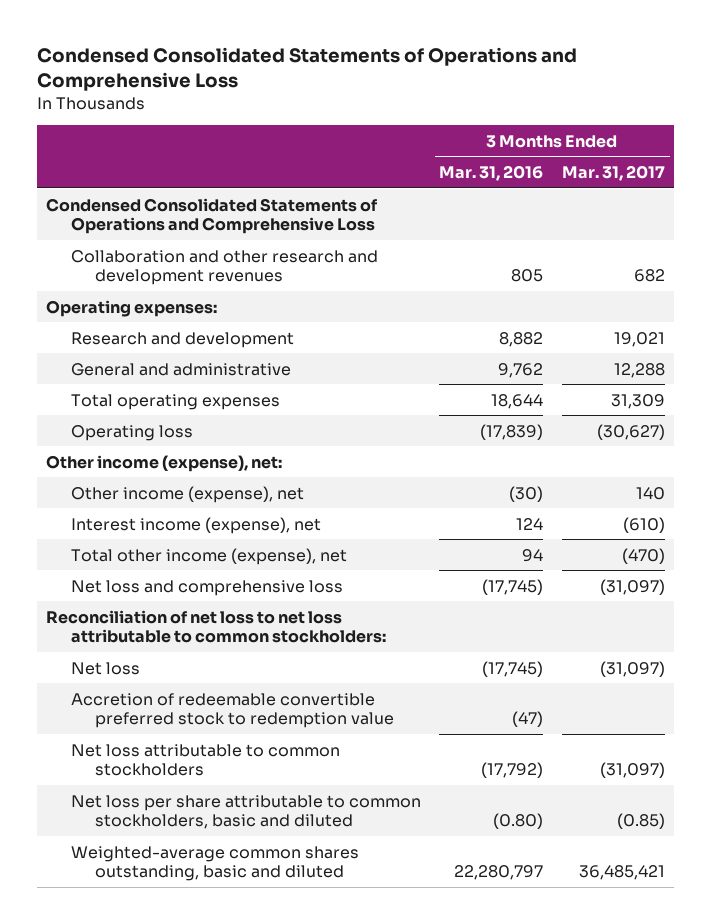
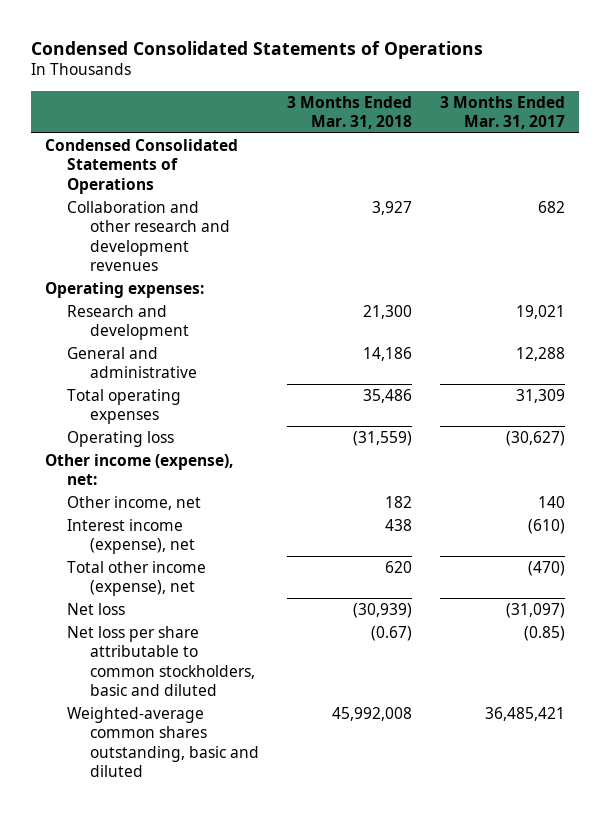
- Condensed Consolidated Statements of Operations and Comprehensive Loss
+ Condensed Consolidated Statements of Operations
- | 3 Months Ended Mar. 31, 2016 | 3 Months Ended Mar. 31, 2017
+ | 3 Months Ended Mar. 31, 2018 | 3 Months Ended Mar. 31, 2017
- Condensed Consolidated Statements of Operations and Comprehensive Loss
+ Condensed Consolidated Statements of Operations
- Other income (expense), net | (30) | 140
+ Other income, net | 182 | 140
- Net loss and comprehensive loss | (17,745) | (31,097)
- Reconciliation of net loss to net loss attributable to common stockholders:
- Accretion of redeemable convertible preferred stock to redemption value | (47) |
- Net loss attributable to common stockholders | (17,792) | (31,097)

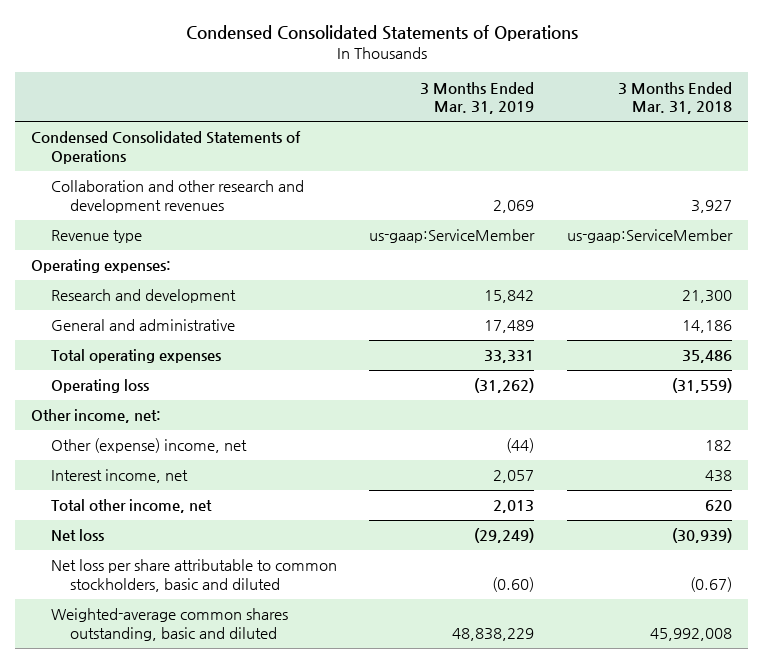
- | 3 Months Ended Mar. 31, 2018 | 3 Months Ended Mar. 31, 2017
+ | 3 Months Ended Mar. 31, 2019 | 3 Months Ended Mar. 31, 2018
+ Revenue type | us-gaap:ServiceMember | us-gaap:ServiceMember
- Other income (expense), net:
- Other income, net | 182 | 140
- Interest income (expense), net | 438 | (610)
- Total other income (expense), net | 620 | (470)
+ Other income, net:
+ Other (expense) income, net | (44) | 182
+ Interest income, net | 2,057 | 438
+ Total other income, net | 2,013 | 620

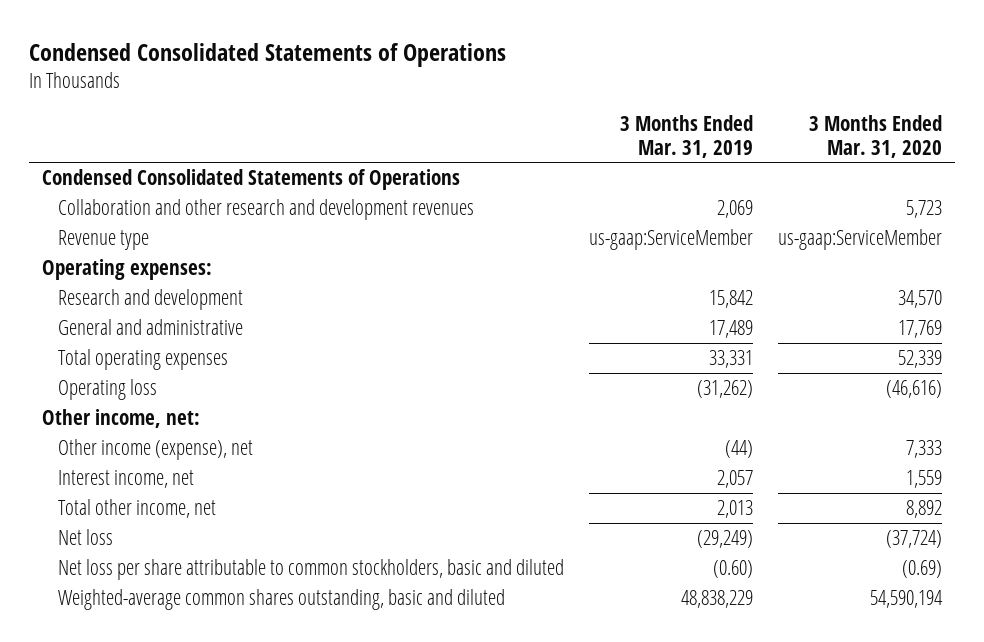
- | 3 Months Ended Mar. 31, 2019 | 3 Months Ended Mar. 31, 2018
+ | 3 Months Ended Mar. 31, 2019 | 3 Months Ended Mar. 31, 2020
- Other (expense) income, net | (44) | 182
+ Other income (expense), net | (44) | 7,333

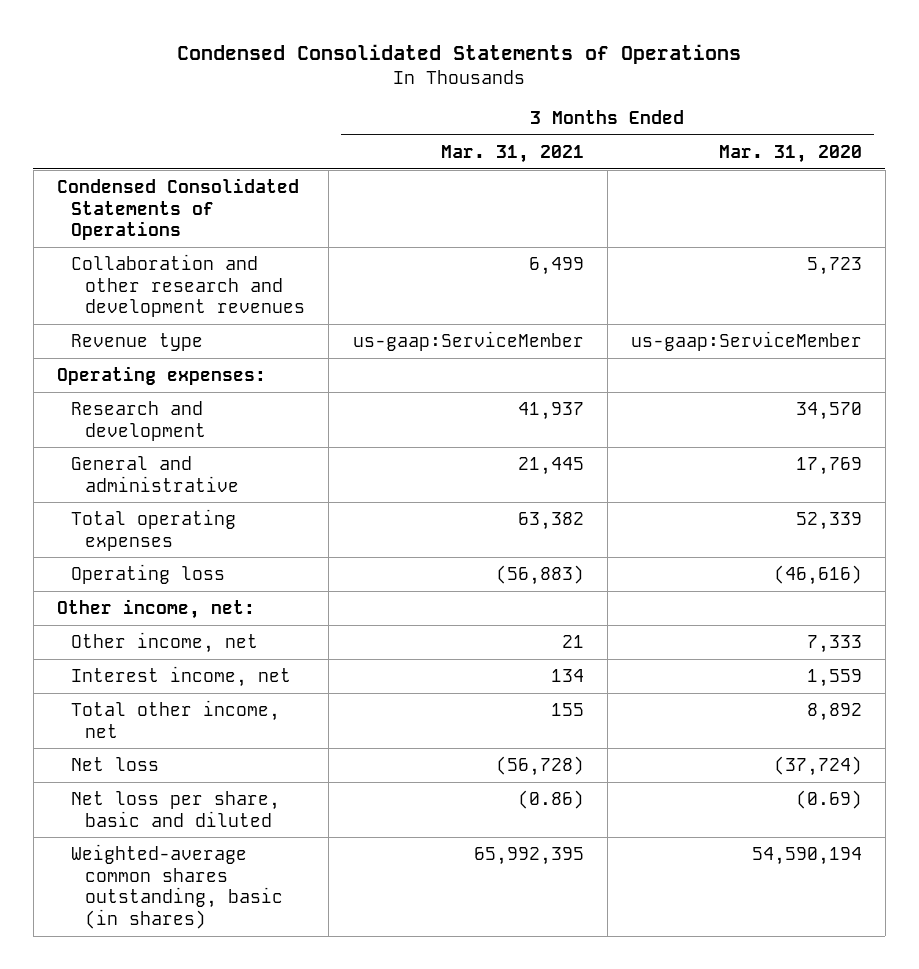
- | 3 Months Ended Mar. 31, 2019 | 3 Months Ended Mar. 31, 2020
+ | 3 Months Ended Mar. 31, 2021 | 3 Months Ended Mar. 31, 2020
- Other income (expense), net | (44) | 7,333
+ Other income, net | 21 | 7,333
- Net loss per share attributable to common stockholders, basic and diluted | (0.60) | (0.69)
- Weighted-average common shares outstanding, basic and diluted | 48,838,229 | 54,590,194
+ Net loss per share, basic and diluted | (0.86) | (0.69)
+ Weighted-average common shares outstanding, basic (in shares) | 65,992,395 | 54,590,194

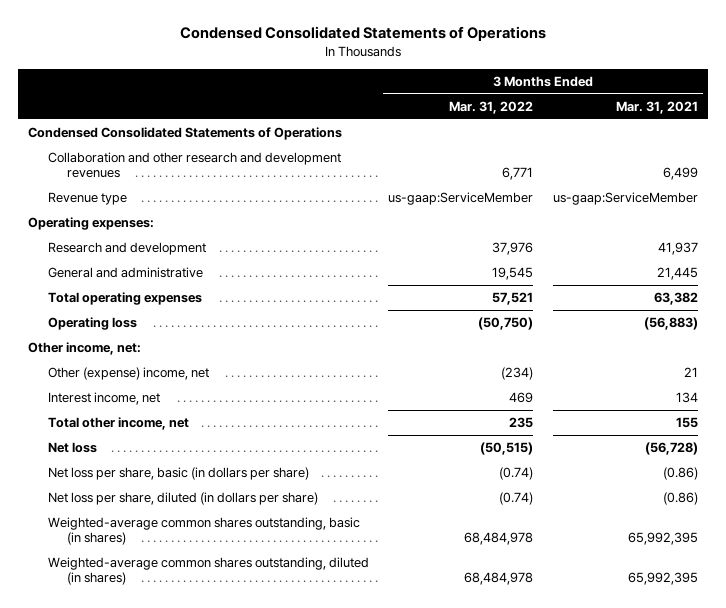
- | 3 Months Ended Mar. 31, 2021 | 3 Months Ended Mar. 31, 2020
+ | 3 Months Ended Mar. 31, 2022 | 3 Months Ended Mar. 31, 2021
- Other income, net | 21 | 7,333
+ Other (expense) income, net | (234) | 21
- Net loss per share, basic and diluted | (0.86) | (0.69)
+ Net loss per share, basic (in dollars per share) | (0.74) | (0.86)
+ Net loss per share, diluted (in dollars per share) | (0.74) | (0.86)
+ Weighted-average common shares outstanding, diluted (in shares) | 68,484,978 | 65,992,395

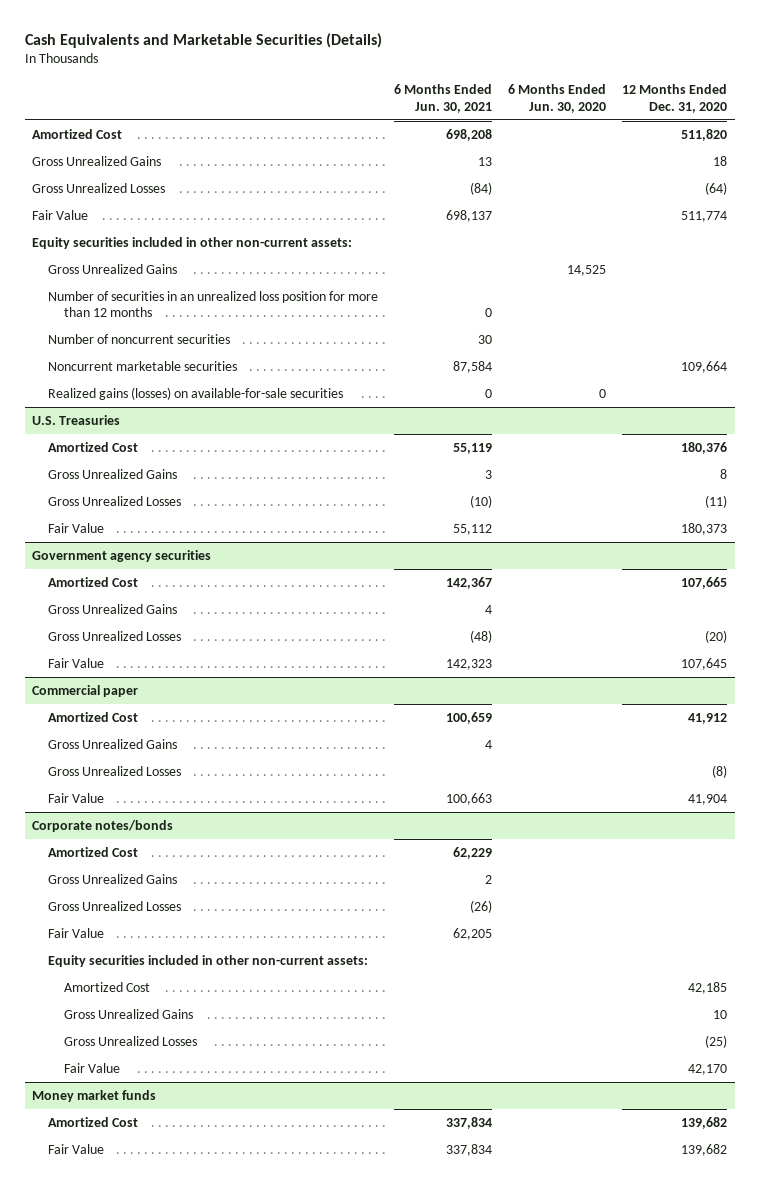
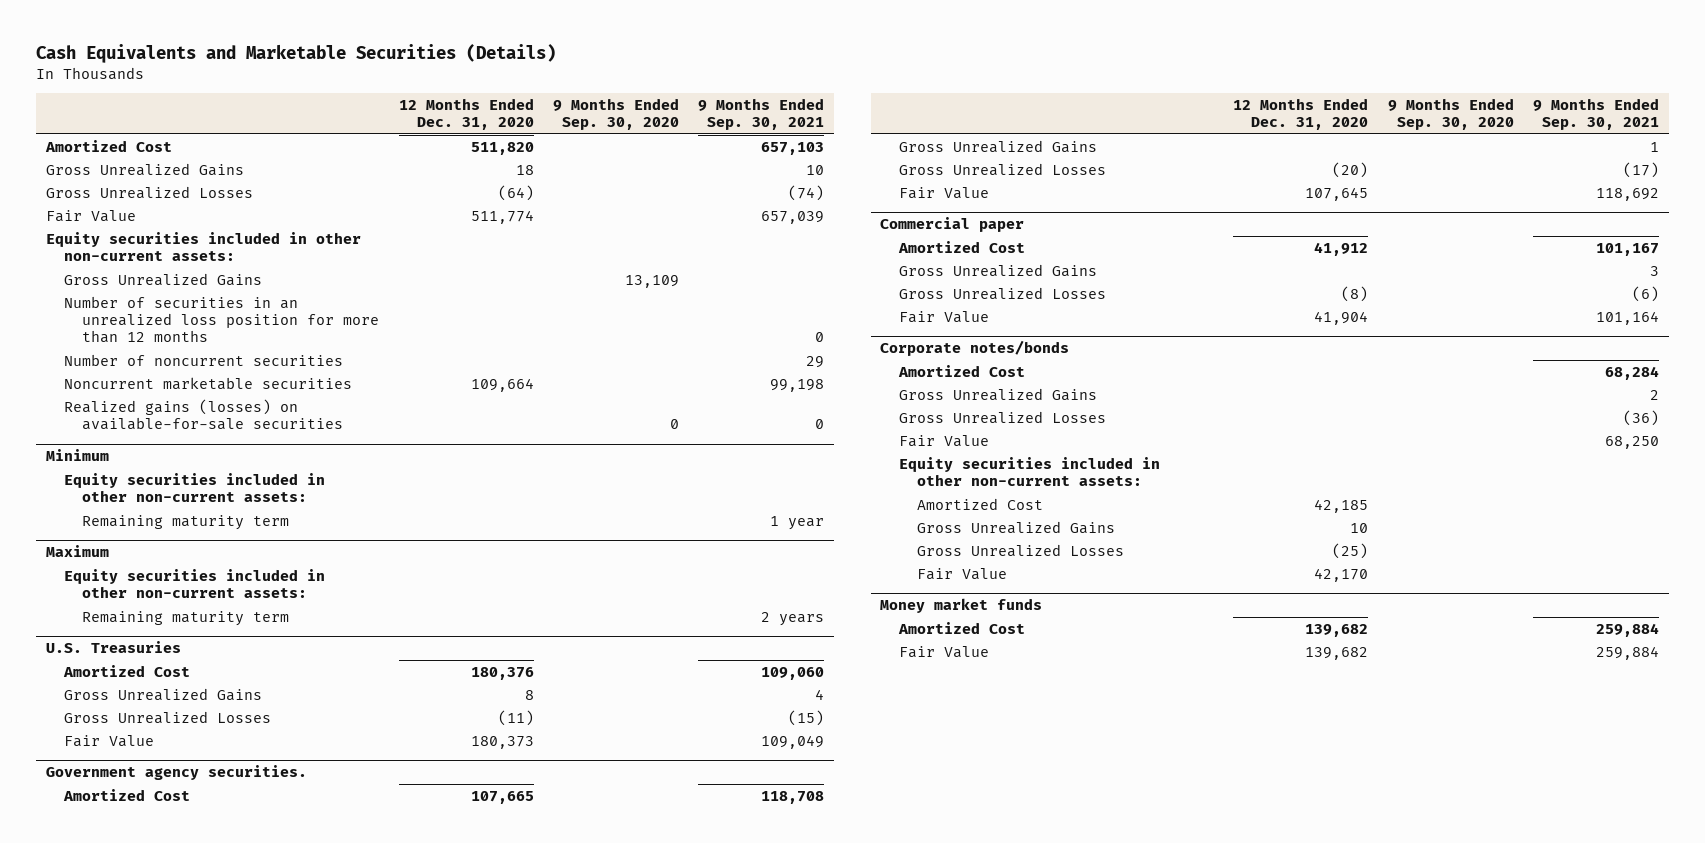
- | 6 Months Ended Jun. 30, 2021 | 6 Months Ended Jun. 30, 2020 | 12 Months Ended Dec. 31, 2020
+ | 12 Months Ended Dec. 31, 2020 | 9 Months Ended Sep. 30, 2020 | 9 Months Ended Sep. 30, 2021
+ Minimum
+ Equity securities included in other non-current assets:
+ Remaining maturity term | | | 1 year
+ Maximum
+ Equity securities included in other non-current assets:
+ Remaining maturity term | | | 2 years
- Government agency securities
+ Government agency securities.

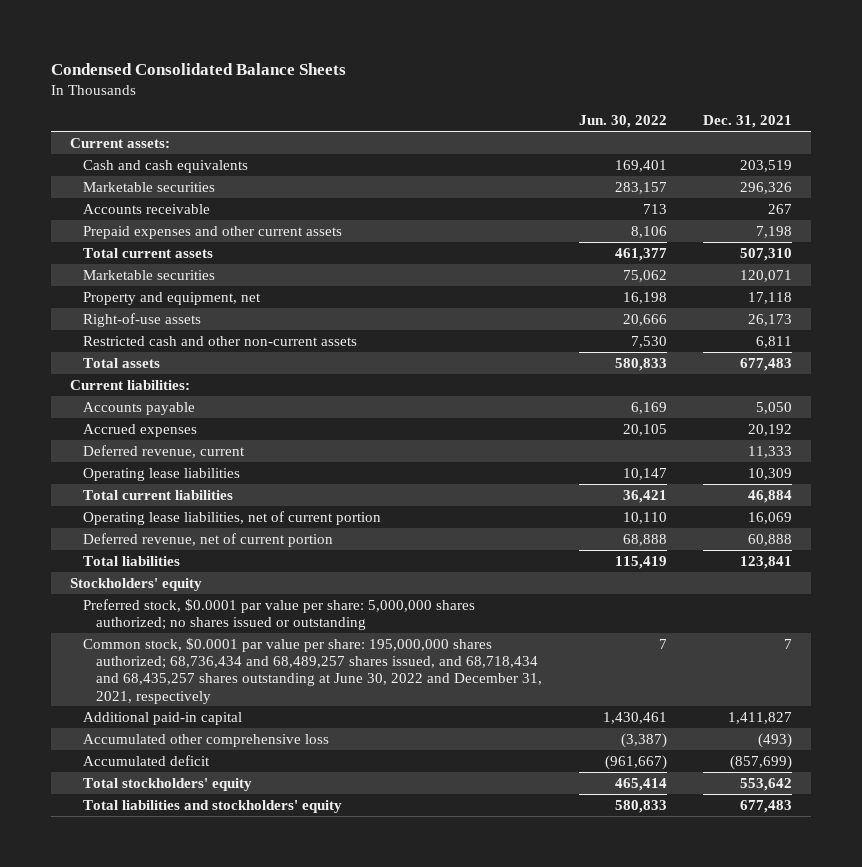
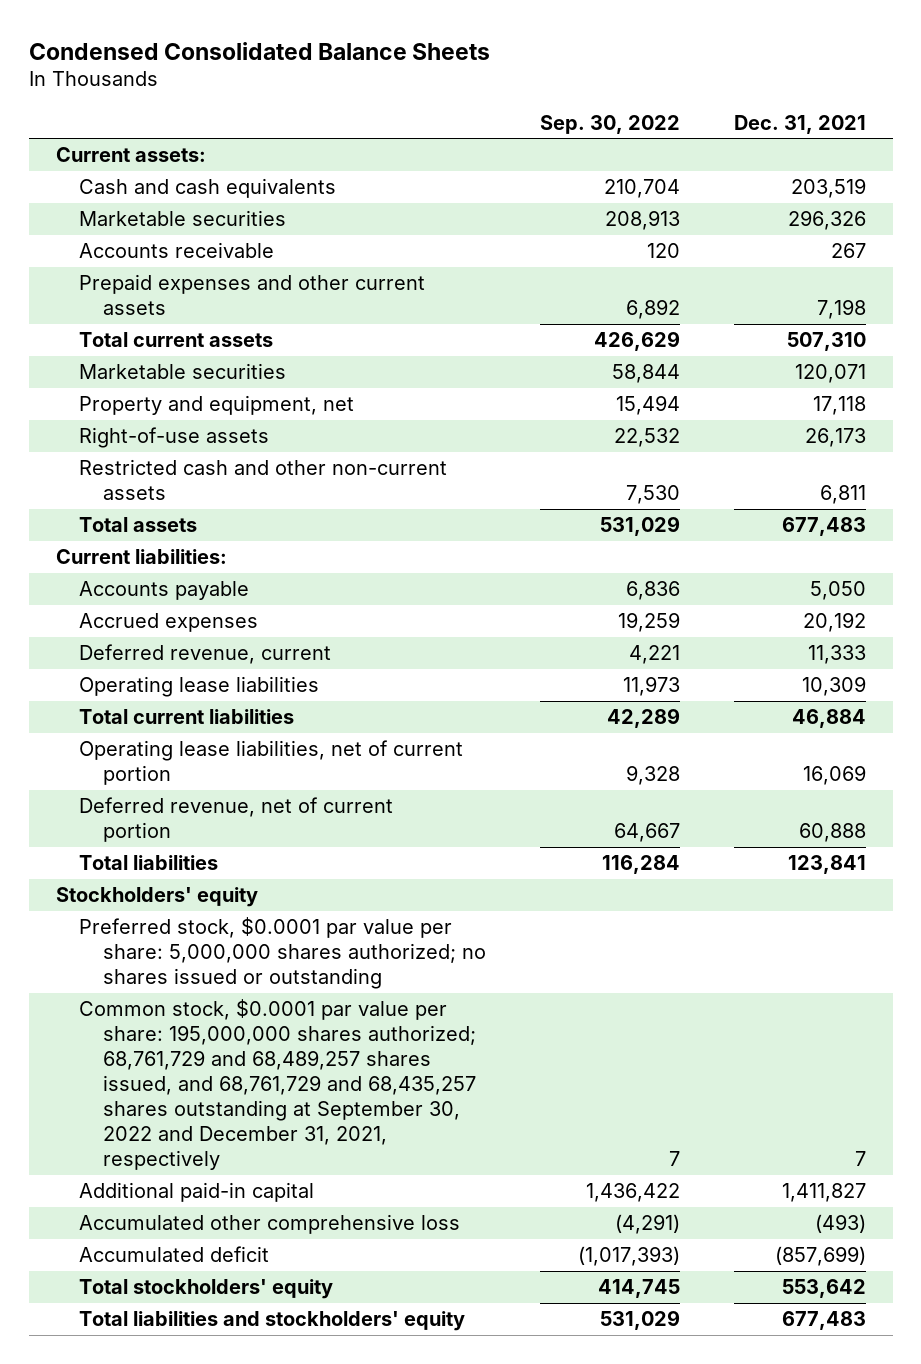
- | Jun. 30, 2022 | Dec. 31, 2021
+ | Sep. 30, 2022 | Dec. 31, 2021
- Common stock, $0.0001 par value per share: 195,000,000 shares authorized; 68,736,434 and 68,489,257 shares issued, and 68,718,434 and 68,435,257 shares outstanding at June 30, 2022 and December 31, 2021, respectively | 7 | 7
+ Common stock, $0.0001 par value per share: 195,000,000 shares authorized; 68,761,729 and 68,489,257 shares issued, and 68,761,729 and 68,435,257 shares outstanding at September 30, 2022 and December 31, 2021, respectively | 7 | 7

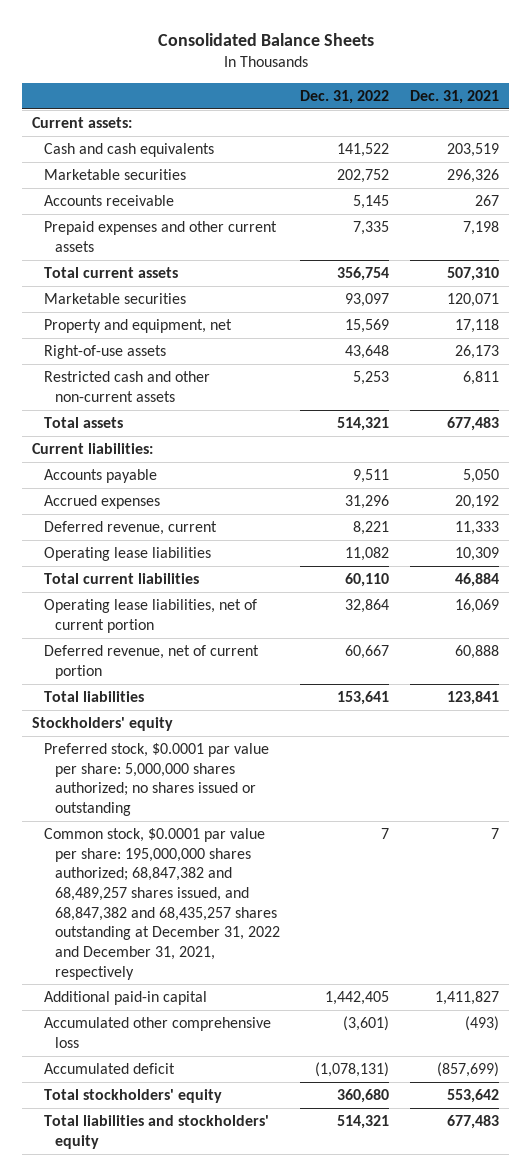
- Condensed Consolidated Balance Sheets
+ Consolidated Balance Sheets
- | Sep. 30, 2022 | Dec. 31, 2021
+ | Dec. 31, 2022 | Dec. 31, 2021
- Common stock, $0.0001 par value per share: 195,000,000 shares authorized; 68,761,729 and 68,489,257 shares issued, and 68,761,729 and 68,435,257 shares outstanding at September 30, 2022 and December 31, 2021, respectively | 7 | 7
+ Common stock, $0.0001 par value per share: 195,000,000 shares authorized; 68,847,382 and 68,489,257 shares issued, and 68,847,382 and 68,435,257 shares outstanding at December 31, 2022 and December 31, 2021, respectively | 7 | 7

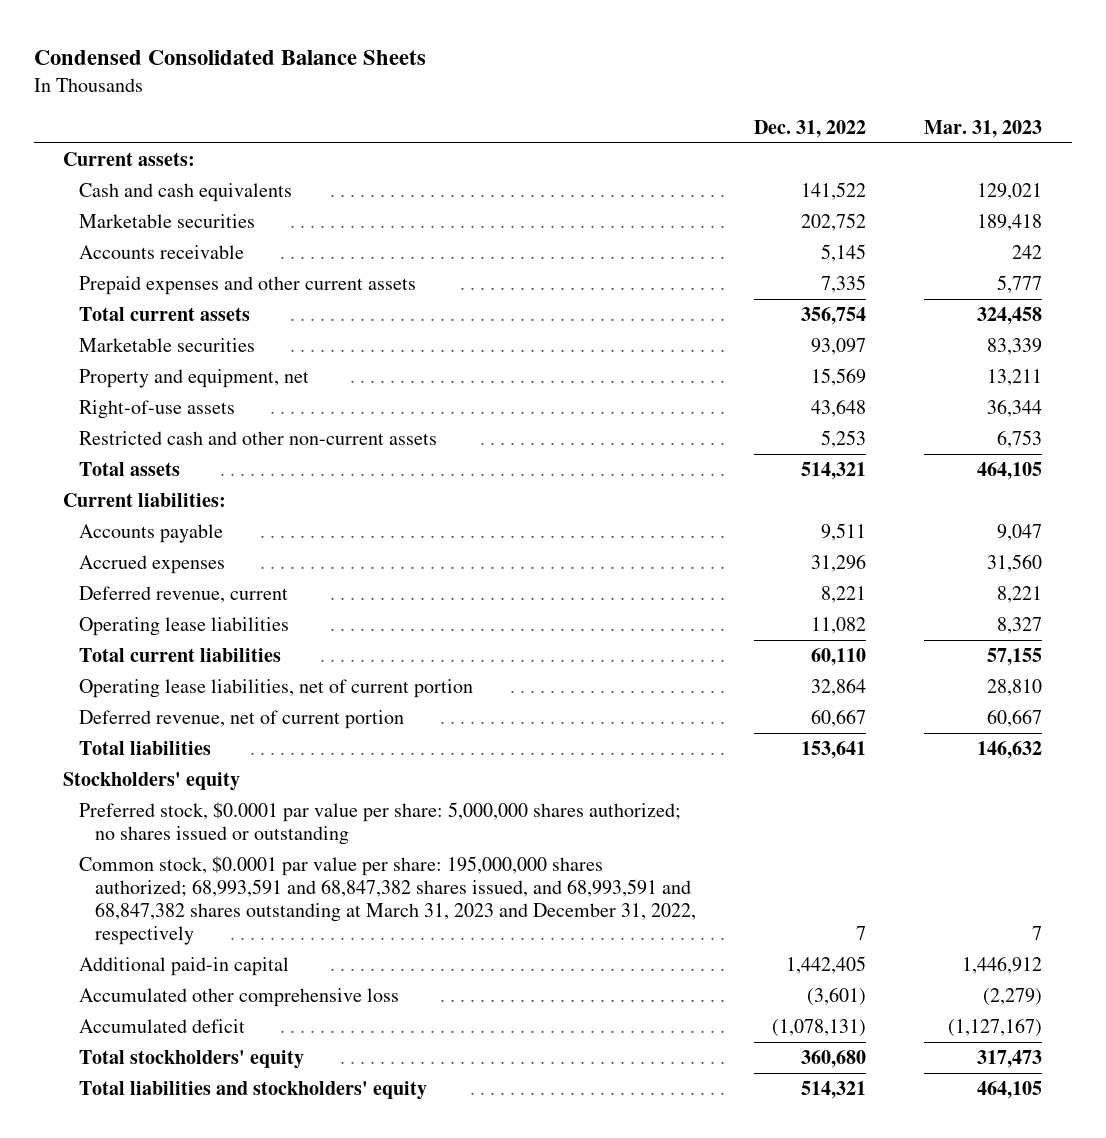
- Consolidated Balance Sheets
+ Condensed Consolidated Balance Sheets
- | Dec. 31, 2022 | Dec. 31, 2021
+ | Dec. 31, 2022 | Mar. 31, 2023
- Common stock, $0.0001 par value per share: 195,000,000 shares authorized; 68,847,382 and 68,489,257 shares issued, and 68,847,382 and 68,435,257 shares outstanding at December 31, 2022 and December 31, 2021, respectively | 7 | 7
+ Common stock, $0.0001 par value per share: 195,000,000 shares authorized; 68,993,591 and 68,847,382 shares issued, and 68,993,591 and 68,847,382 shares outstanding at March 31, 2023 and December 31, 2022, respectively | 7 | 7

